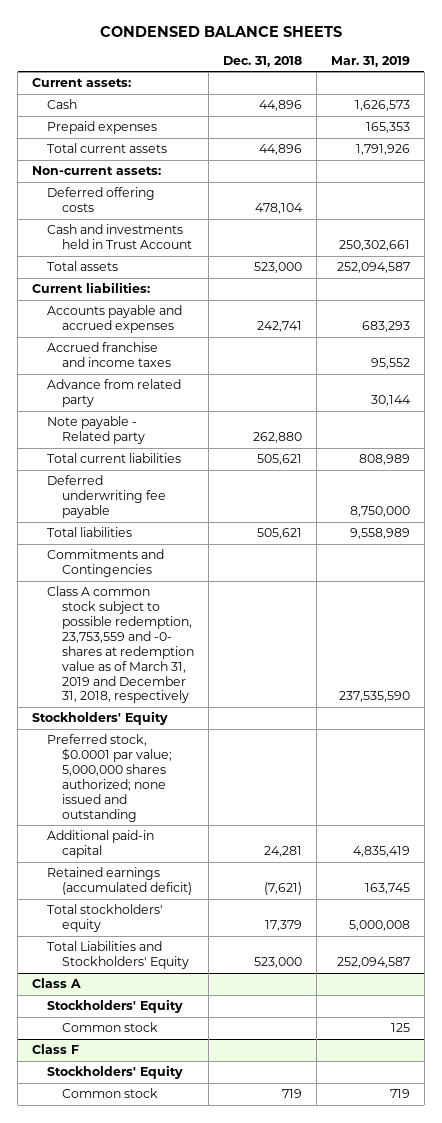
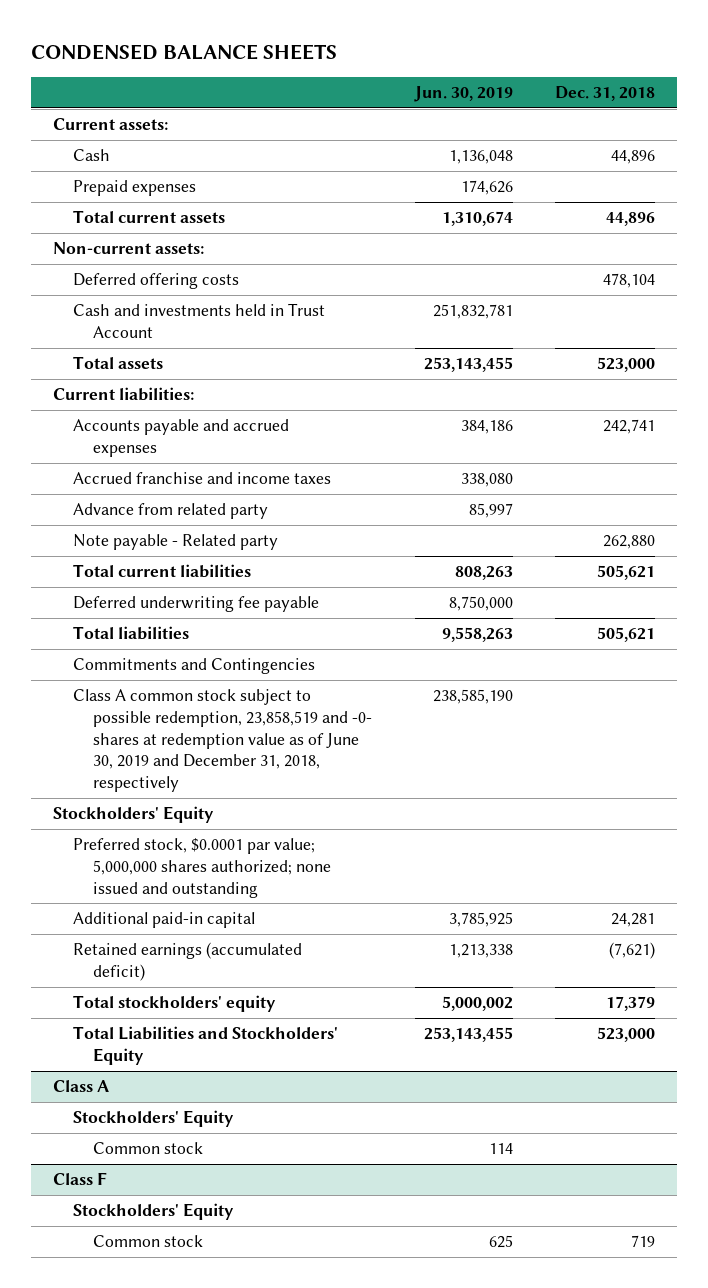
- | Dec. 31, 2018 | Mar. 31, 2019
+ | Jun. 30, 2019 | Dec. 31, 2018
- Class A common stock subject to possible redemption, 23,753,559 and -0- shares at redemption value as of March 31, 2019 and December 31, 2018, respectively | | 237,535,590
+ Class A common stock subject to possible redemption, 23,858,519 and -0- shares at redemption value as of June 30, 2019 and December 31, 2018, respectively | 238,585,190 |

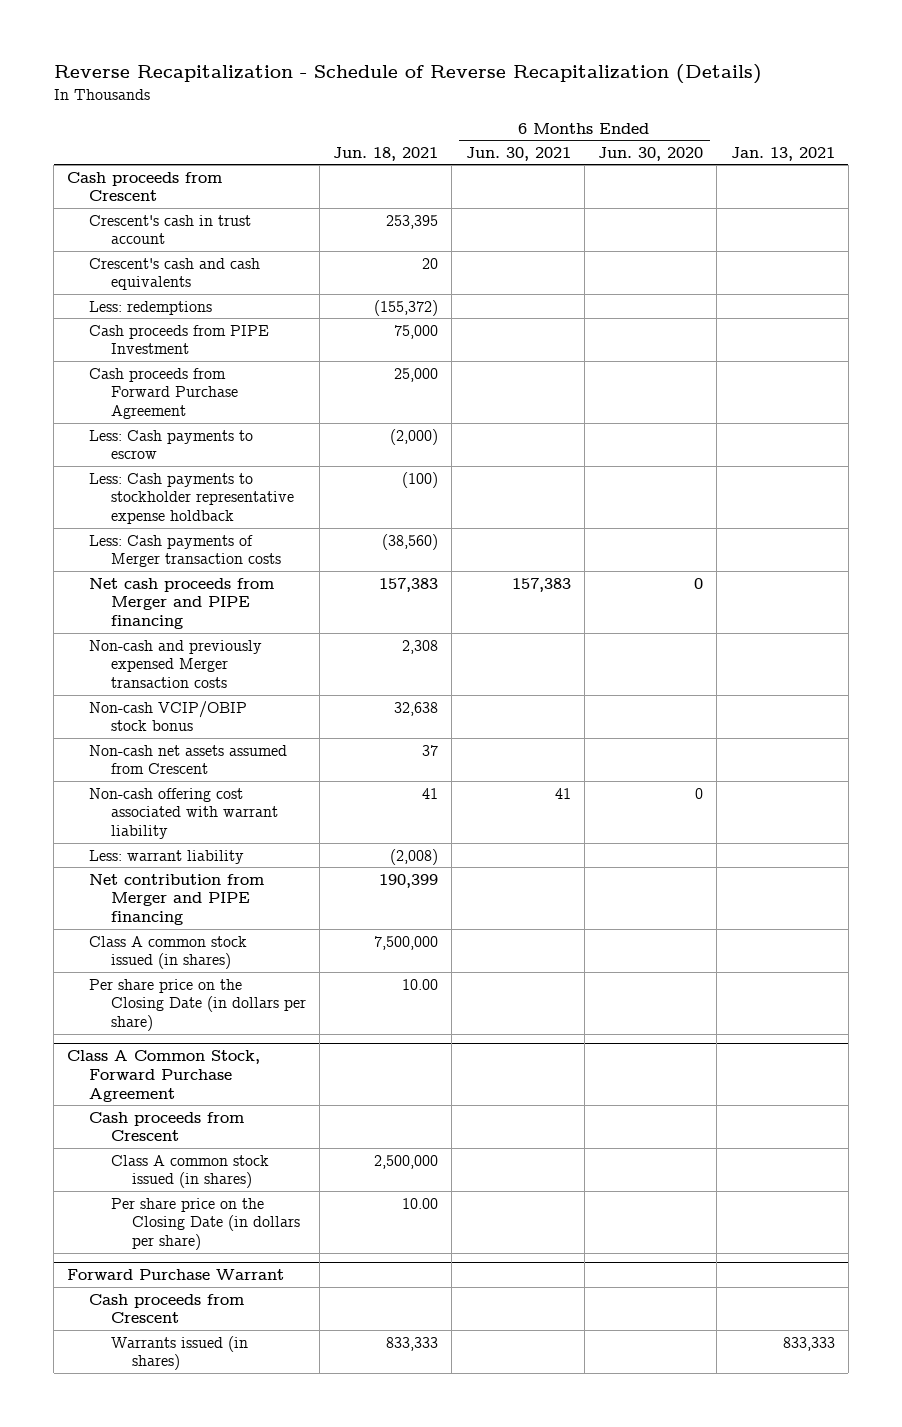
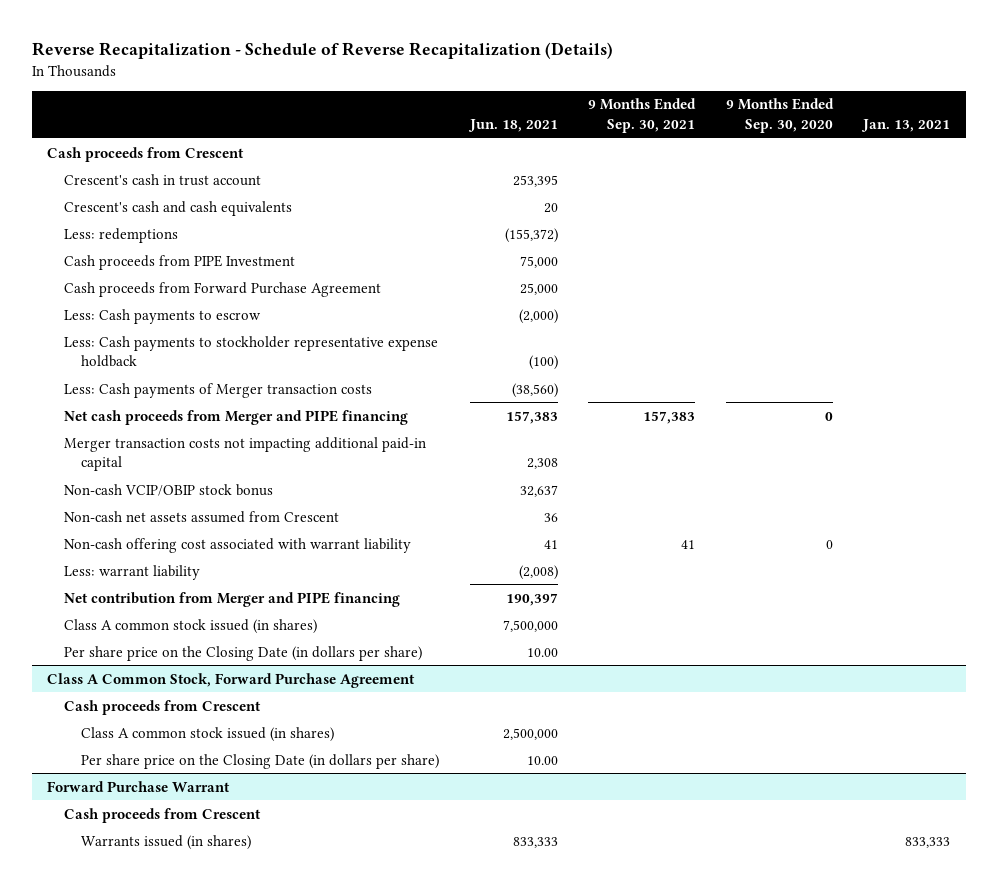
- | Jun. 18, 2021 | 6 Months Ended Jun. 30, 2021 | 6 Months Ended Jun. 30, 2020 | Jan. 13, 2021
+ | Jun. 18, 2021 | 9 Months Ended Sep. 30, 2021 | 9 Months Ended Sep. 30, 2020 | Jan. 13, 2021
- Non-cash and previously expensed Merger transaction costs | 2,308 | | |
- Non-cash VCIP/OBIP stock bonus | 32,638 | | |
- Non-cash net assets assumed from Crescent | 37 | | |
+ Merger transaction costs not impacting additional paid-in capital | 2,308 | | |
+ Non-cash VCIP/OBIP stock bonus | 32,637 | | |
+ Non-cash net assets assumed from Crescent | 36 | | |
- Net contribution from Merger and PIPE financing | 190,399 | | |
+ Net contribution from Merger and PIPE financing | 190,397 | | |

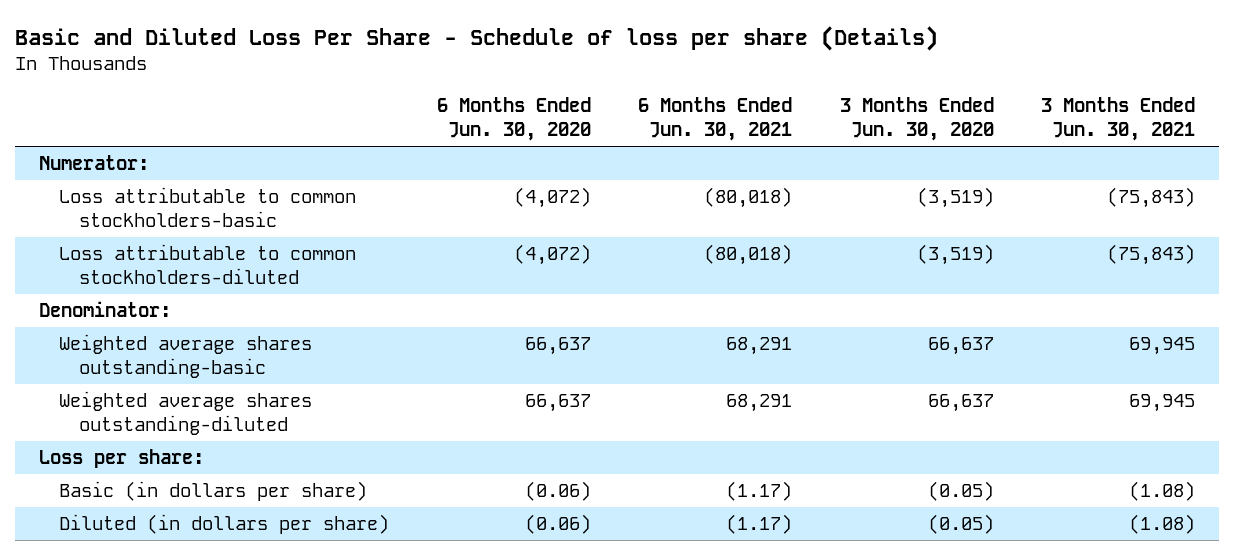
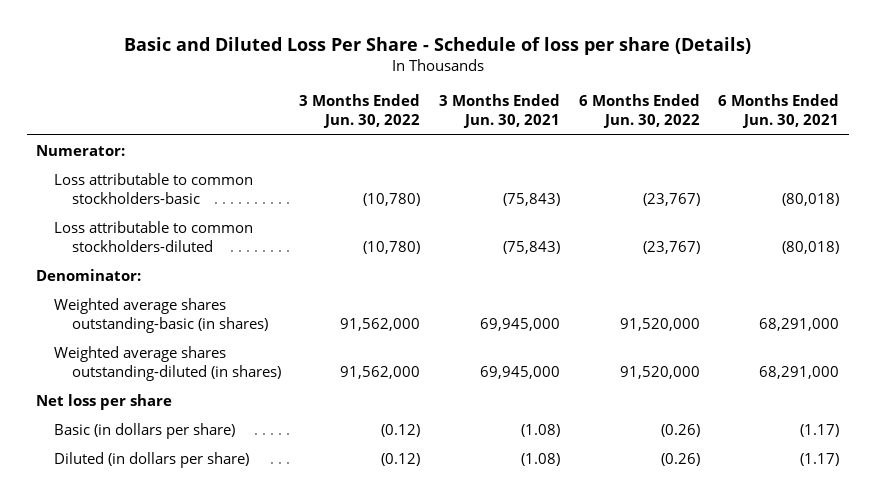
- | 6 Months Ended Jun. 30, 2020 | 6 Months Ended Jun. 30, 2021 | 3 Months Ended Jun. 30, 2020 | 3 Months Ended Jun. 30, 2021
+ | 3 Months Ended Jun. 30, 2022 | 3 Months Ended Jun. 30, 2021 | 6 Months Ended Jun. 30, 2022 | 6 Months Ended Jun. 30, 2021
- Weighted average shares outstanding-basic | 66,637 | 68,291 | 66,637 | 69,945
- Weighted average shares outstanding-diluted | 66,637 | 68,291 | 66,637 | 69,945
- Loss per share:
+ Weighted average shares outstanding-basic (in shares) | 91,562,000 | 69,945,000 | 91,520,000 | 68,291,000
+ Weighted average shares outstanding-diluted (in shares) | 91,562,000 | 69,945,000 | 91,520,000 | 68,291,000
+ Net loss per share

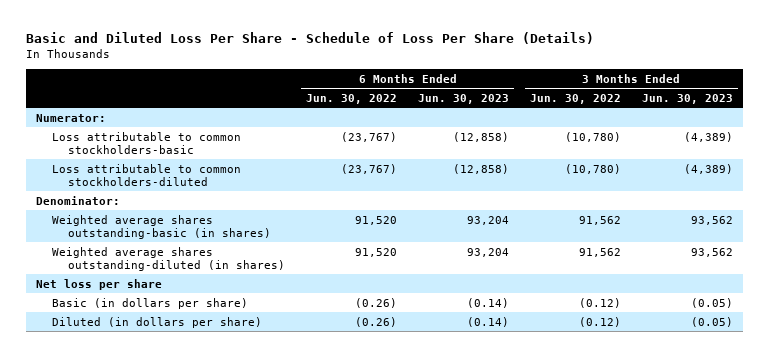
- Basic and Diluted Loss Per Share - Schedule of loss per share (Details)
+ Basic and Diluted Loss Per Share - Schedule of Loss Per Share (Details)
- | 3 Months Ended Jun. 30, 2022 | 3 Months Ended Jun. 30, 2021 | 6 Months Ended Jun. 30, 2022 | 6 Months Ended Jun. 30, 2021
+ | 6 Months Ended Jun. 30, 2022 | 6 Months Ended Jun. 30, 2023 | 3 Months Ended Jun. 30, 2022 | 3 Months Ended Jun. 30, 2023
- Weighted average shares outstanding-basic (in shares) | 91,562,000 | 69,945,000 | 91,520,000 | 68,291,000
- Weighted average shares outstanding-diluted (in shares) | 91,562,000 | 69,945,000 | 91,520,000 | 68,291,000
+ Weighted average shares outstanding-basic (in shares) | 91,520 | 93,204 | 91,562 | 93,562
+ Weighted average shares outstanding-diluted (in shares) | 91,520 | 93,204 | 91,562 | 93,562

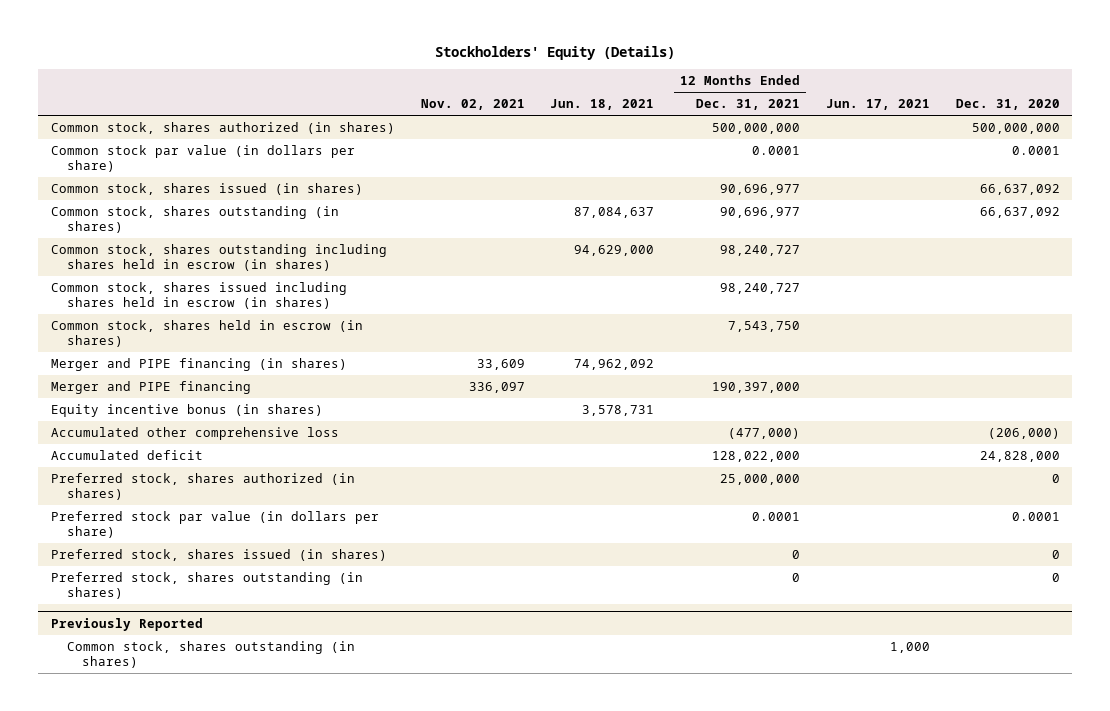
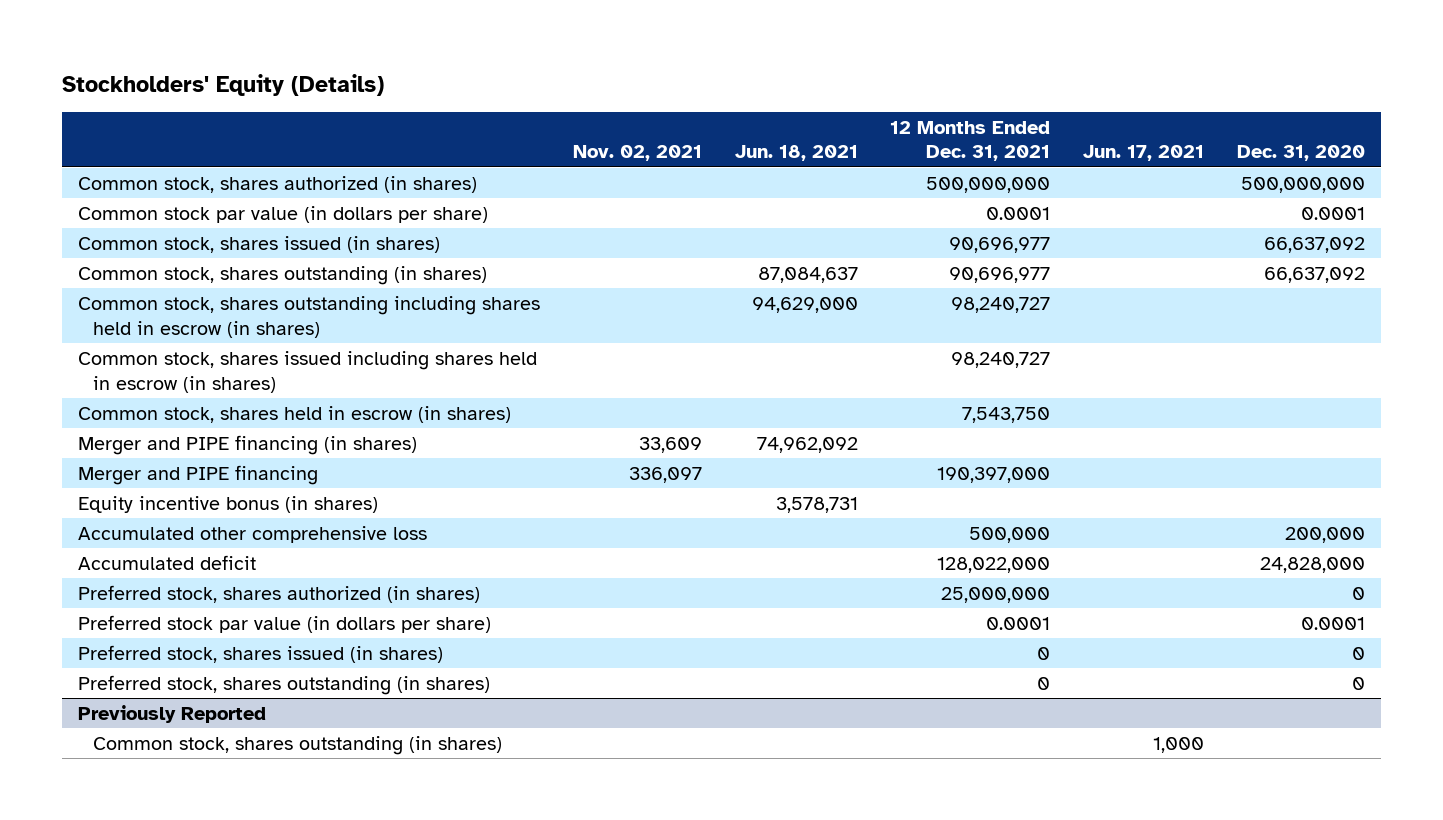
- Accumulated other comprehensive loss | | | (477,000) | | (206,000)
+ Accumulated other comprehensive loss | | | 500,000 | | 200,000

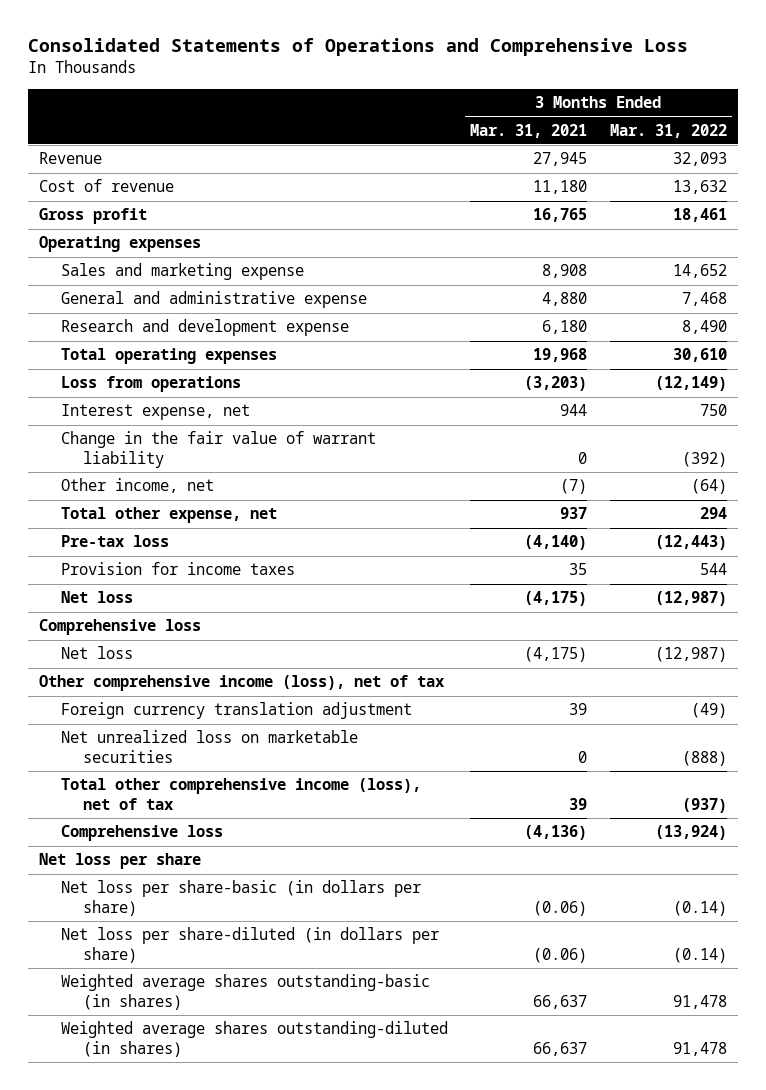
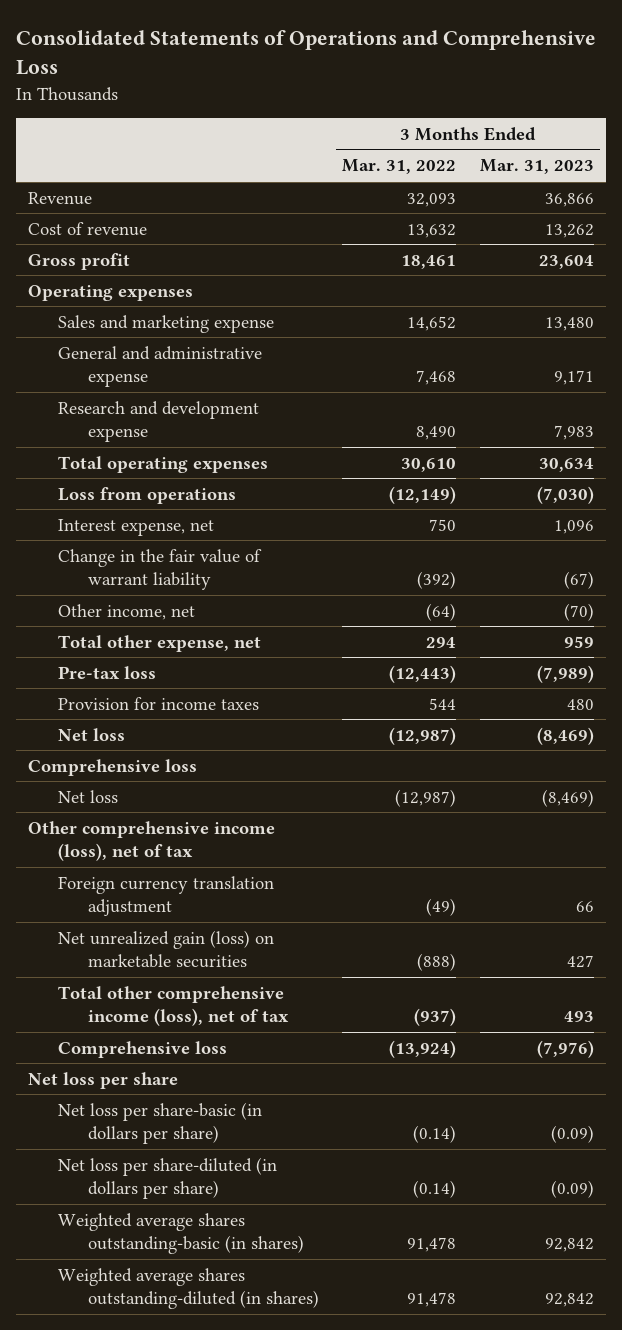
- | 3 Months Ended Mar. 31, 2021 | 3 Months Ended Mar. 31, 2022
+ | 3 Months Ended Mar. 31, 2022 | 3 Months Ended Mar. 31, 2023
- Net unrealized loss on marketable securities | 0 | (888)
+ Net unrealized gain (loss) on marketable securities | (888) | 427

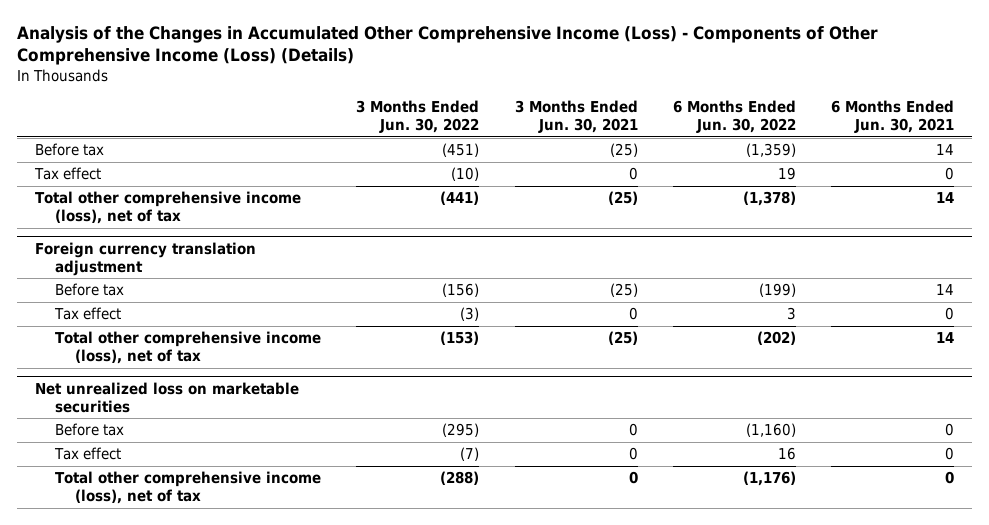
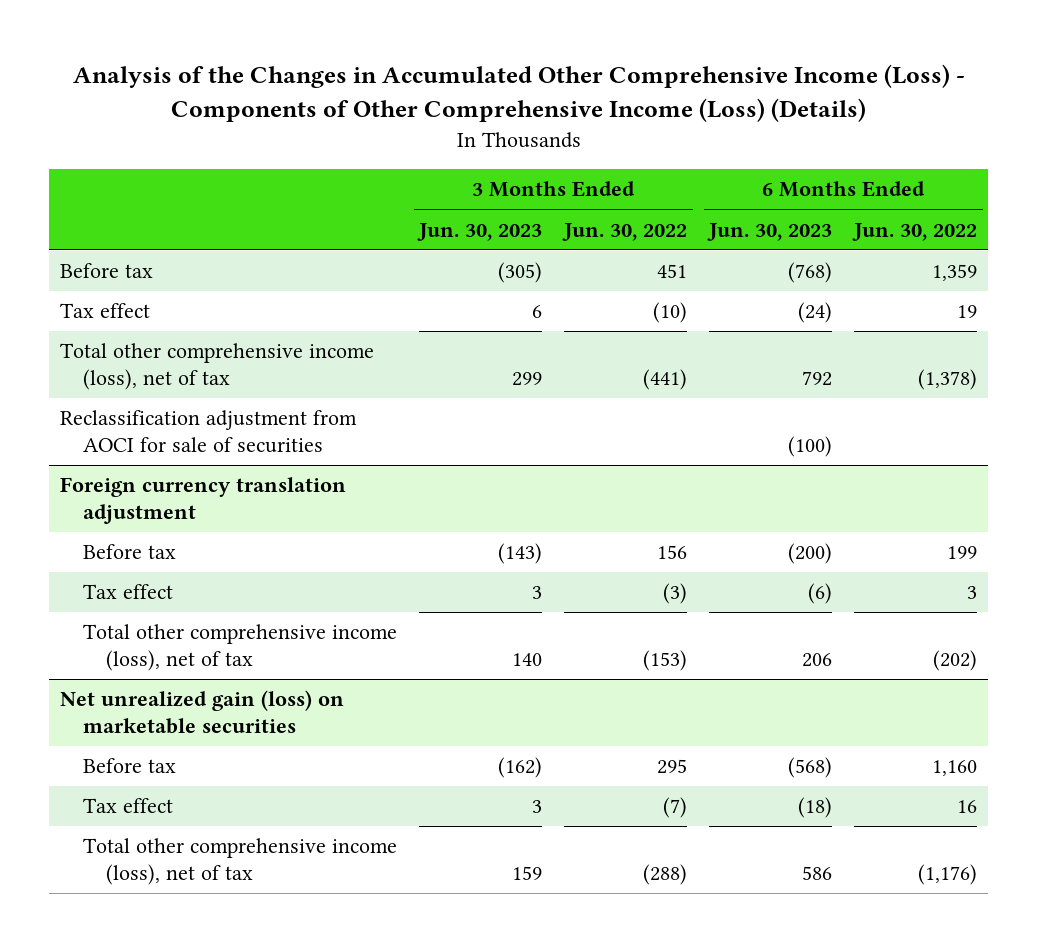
- | 3 Months Ended Jun. 30, 2022 | 3 Months Ended Jun. 30, 2021 | 6 Months Ended Jun. 30, 2022 | 6 Months Ended Jun. 30, 2021
+ | 3 Months Ended Jun. 30, 2023 | 3 Months Ended Jun. 30, 2022 | 6 Months Ended Jun. 30, 2023 | 6 Months Ended Jun. 30, 2022
- Before tax | (451) | (25) | (1,359) | 14
+ Before tax | (305) | 451 | (768) | 1,359
+ Reclassification adjustment from AOCI for sale of securities | | | (100) |
@ Foreign currency translation adjustment
- Before tax | (156) | (25) | (199) | 14
+ Before tax | (143) | 156 | (200) | 199
- Net unrealized loss on marketable securities
- Before tax | (295) | 0 | (1,160) | 0
+ Net unrealized gain (loss) on marketable securities
+ Before tax | (162) | 295 | (568) | 1,160

